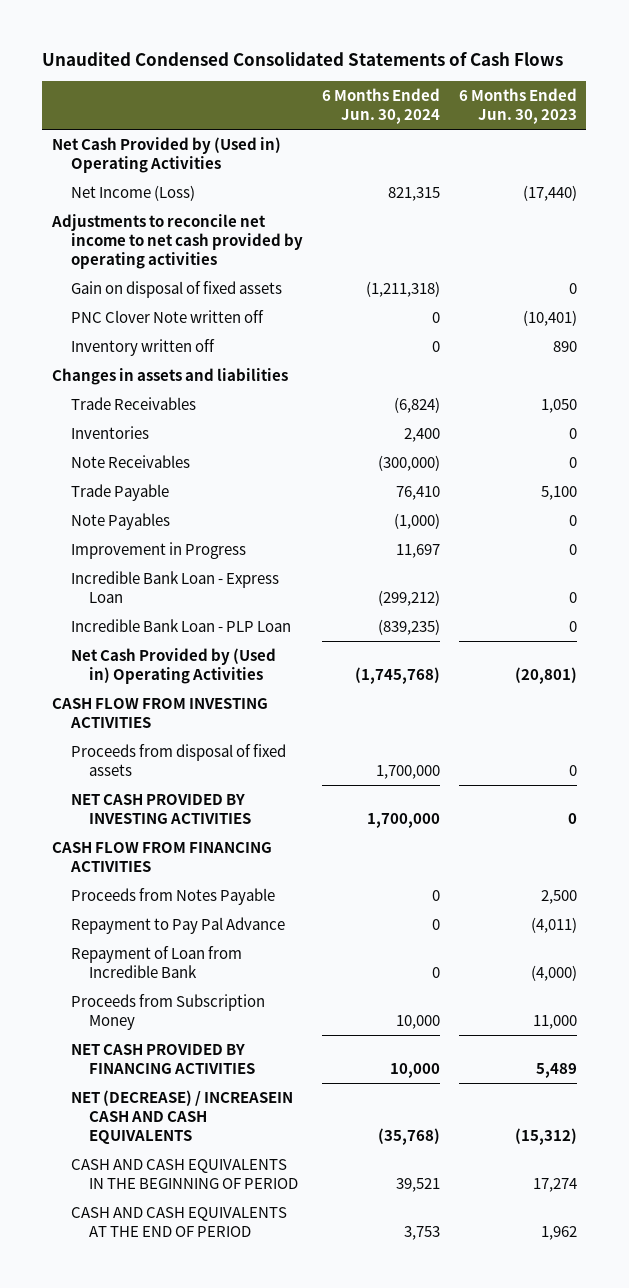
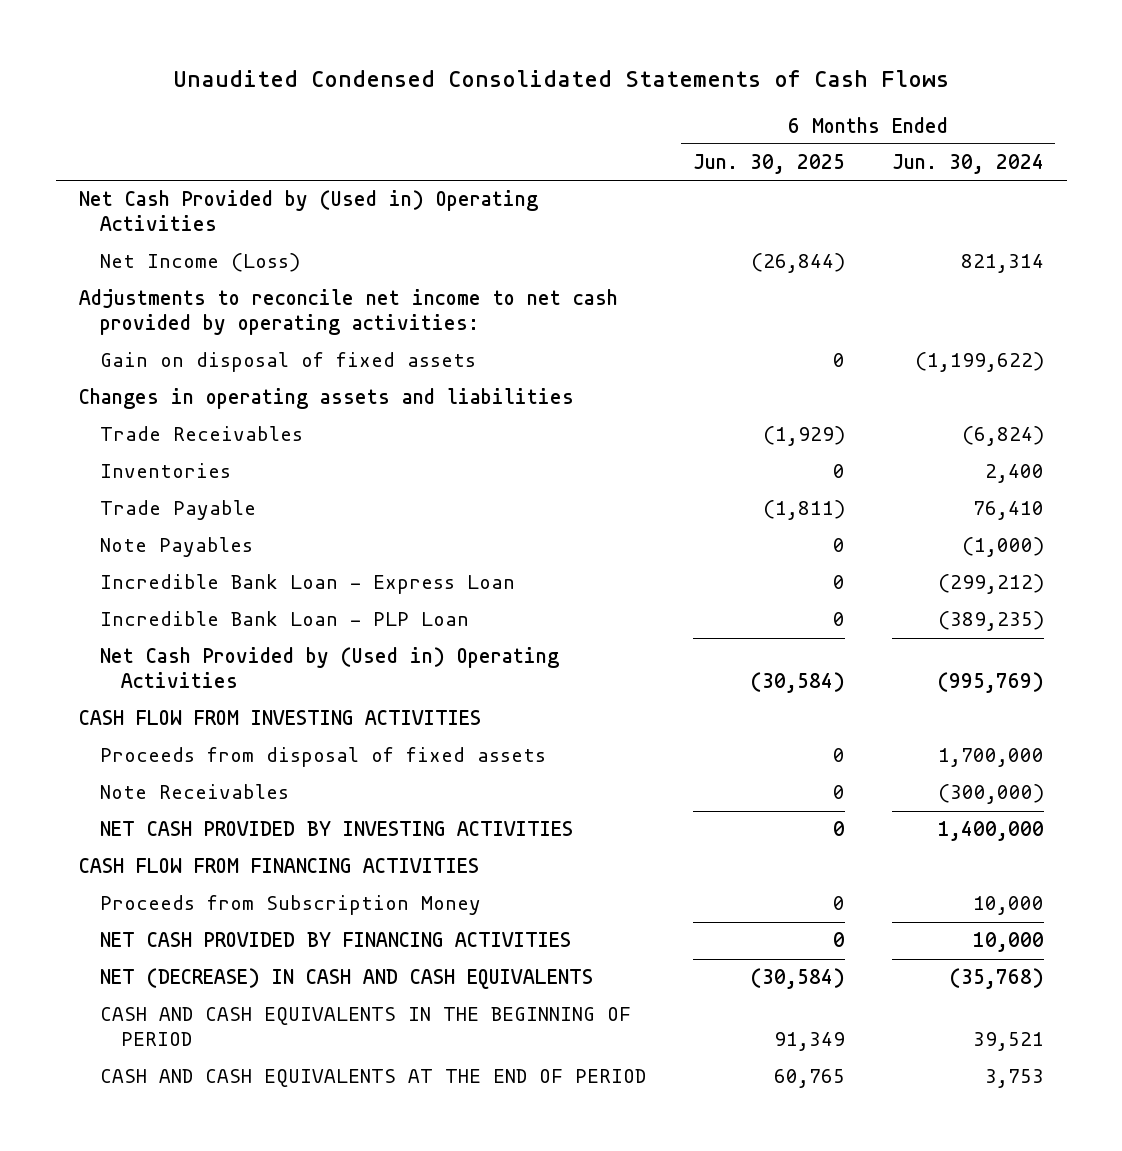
- | 6 Months Ended Jun. 30, 2024 | 6 Months Ended Jun. 30, 2023
+ | 6 Months Ended Jun. 30, 2025 | 6 Months Ended Jun. 30, 2024
- Net Income (Loss) | 821,315 | (17,440)
- Adjustments to reconcile net income to net cash provided by operating activities
- Gain on disposal of fixed assets | (1,211,318) | 0
- PNC Clover Note written off | 0 | (10,401)
- Inventory written off | 0 | 890
- Changes in assets and liabilities
+ Net Income (Loss) | (26,844) | 821,314
+ Adjustments to reconcile net income to net cash provided by operating activities:
+ Gain on disposal of fixed assets | 0 | (1,199,622)
+ Changes in operating assets and liabilities
- Improvement in Progress | 11,697 | 0
- Incredible Bank Loan - PLP Loan | (839,235) | 0
- Net Cash Provided by (Used in) Operating Activities | (1,745,768) | (20,801)
+ Incredible Bank Loan - PLP Loan | 0 | (389,235)
+ Net Cash Provided by (Used in) Operating Activities | (30,584) | (995,769)
- NET CASH PROVIDED BY INVESTING ACTIVITIES | 1,700,000 | 0
moved down: Note Receivables | 0 | (300,000)
+ NET CASH PROVIDED BY INVESTING ACTIVITIES | 0 | 1,400,000
- Proceeds from Notes Payable | 0 | 2,500
- Repayment to Pay Pal Advance | 0 | (4,011)
- Repayment of Loan from Incredible Bank | 0 | (4,000)
- NET (DECREASE) / INCREASEIN CASH AND CASH EQUIVALENTS | (35,768) | (15,312)
+ NET (DECREASE) IN CASH AND CASH EQUIVALENTS | (30,584) | (35,768)

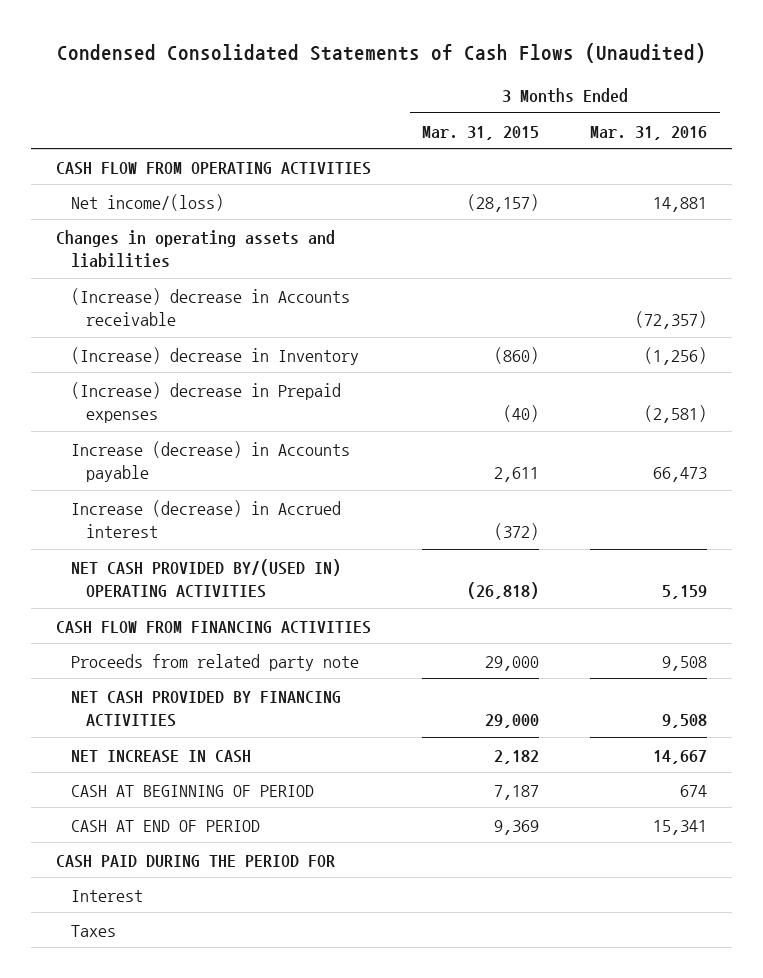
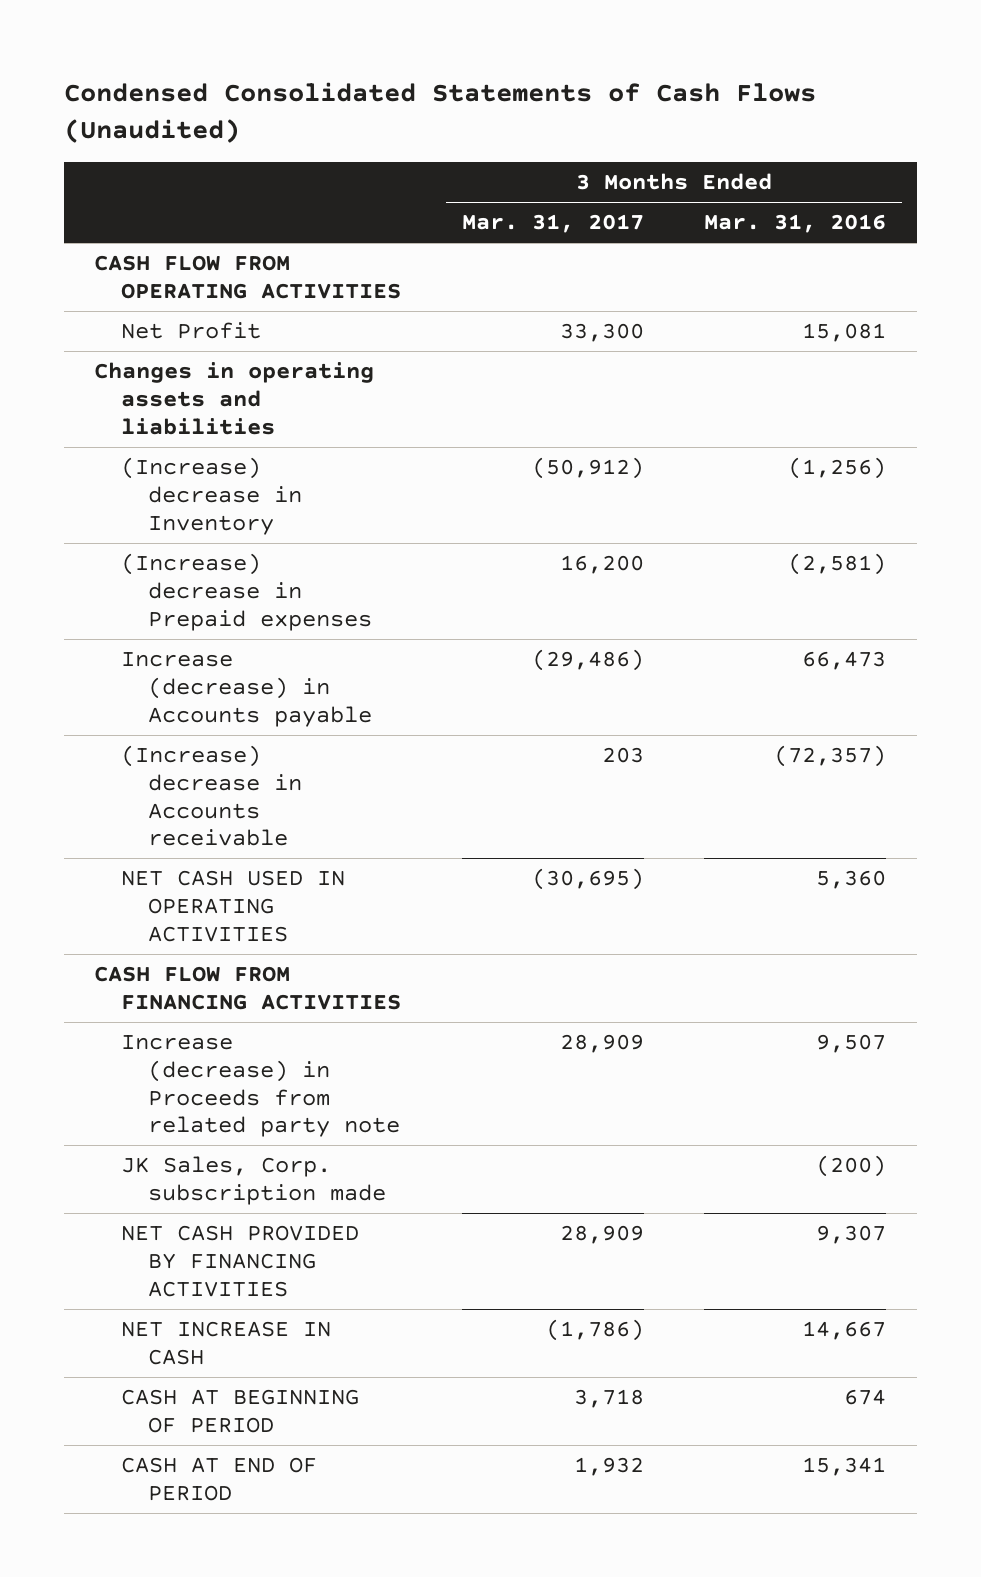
- | 3 Months Ended Mar. 31, 2015 | 3 Months Ended Mar. 31, 2016
+ | 3 Months Ended Mar. 31, 2017 | 3 Months Ended Mar. 31, 2016
- Net income/(loss) | (28,157) | 14,881
+ Net Profit | 33,300 | 15,081
- Increase (decrease) in Accrued interest | (372) |
- NET CASH PROVIDED BY/(USED IN) OPERATING ACTIVITIES | (26,818) | 5,159
moved down: (Increase) decrease in Accounts receivable | 203 | (72,357)
+ NET CASH USED IN OPERATING ACTIVITIES | (30,695) | 5,360
- Proceeds from related party note | 29,000 | 9,508
- NET CASH PROVIDED BY FINANCING ACTIVITIES | 29,000 | 9,508
+ Increase (decrease) in Proceeds from related party note | 28,909 | 9,507
+ JK Sales, Corp. subscription made | | (200)
+ NET CASH PROVIDED BY FINANCING ACTIVITIES | 28,909 | 9,307
- CASH PAID DURING THE PERIOD FOR
- Interest
- Taxes

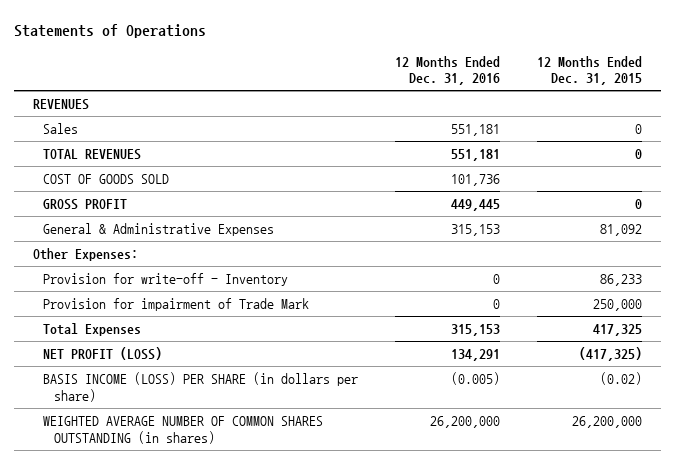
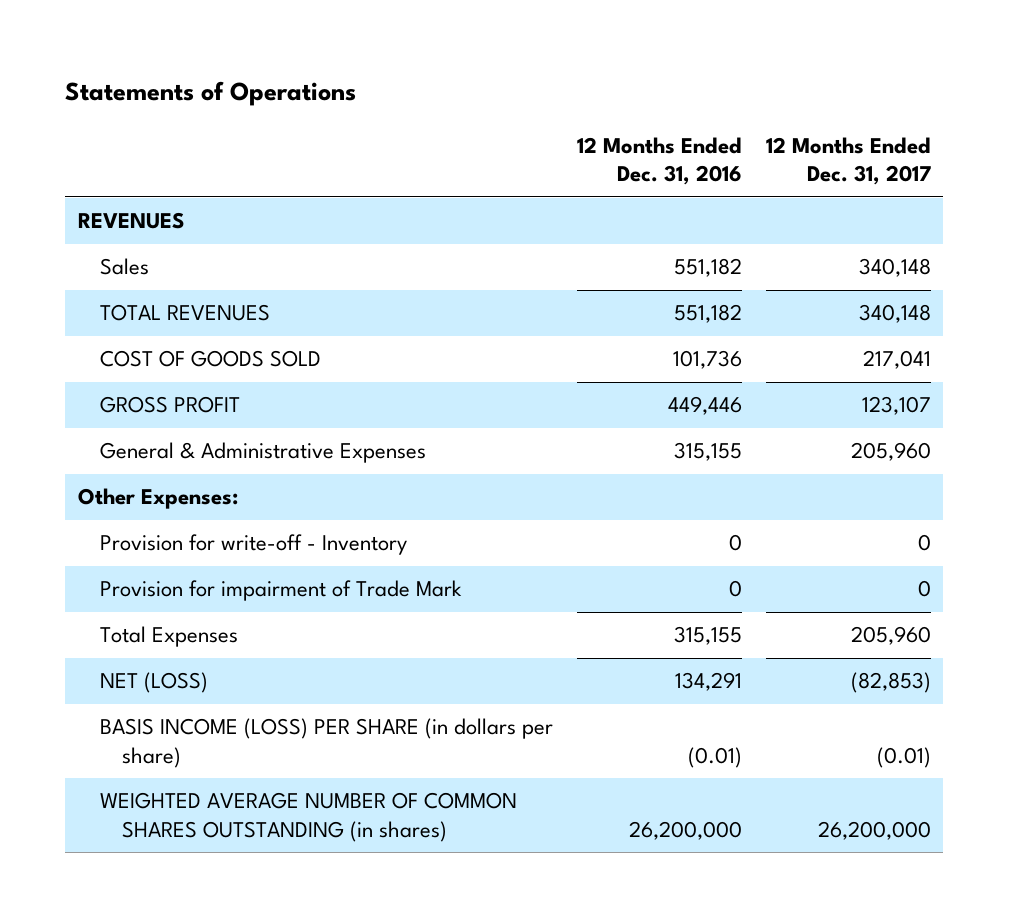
- | 12 Months Ended Dec. 31, 2016 | 12 Months Ended Dec. 31, 2015
+ | 12 Months Ended Dec. 31, 2016 | 12 Months Ended Dec. 31, 2017
- Sales | 551,181 | 0
- TOTAL REVENUES | 551,181 | 0
+ Sales | 551,182 | 340,148
+ TOTAL REVENUES | 551,182 | 340,148
- GROSS PROFIT | 449,445 | 0
- General & Administrative Expenses | 315,153 | 81,092
+ GROSS PROFIT | 449,446 | 123,107
+ General & Administrative Expenses | 315,155 | 205,960
- Total Expenses | 315,153 | 417,325
- NET PROFIT (LOSS) | 134,291 | (417,325)
- BASIS INCOME (LOSS) PER SHARE (in dollars per share) | (0.005) | (0.02)
+ Total Expenses | 315,155 | 205,960
+ NET (LOSS) | 134,291 | (82,853)
+ BASIS INCOME (LOSS) PER SHARE (in dollars per share) | (0.01) | (0.01)

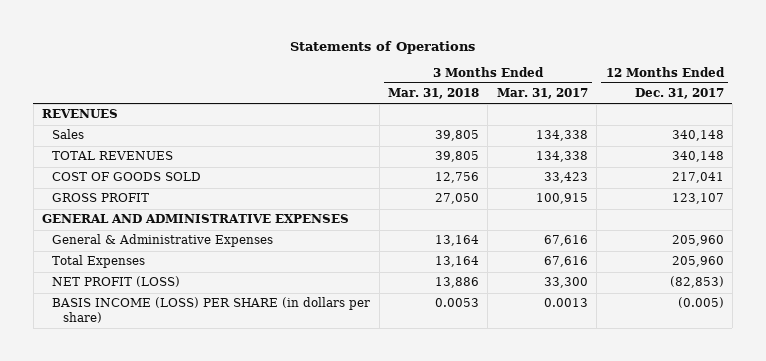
- | 12 Months Ended Dec. 31, 2016 | 12 Months Ended Dec. 31, 2017
+ | 3 Months Ended Mar. 31, 2018 | 3 Months Ended Mar. 31, 2017 | 12 Months Ended Dec. 31, 2017
+ GENERAL AND ADMINISTRATIVE EXPENSES
- Other Expenses:
- Provision for write-off - Inventory | 0 | 0
- Provision for impairment of Trade Mark | 0 | 0
- NET (LOSS) | 134,291 | (82,853)
- BASIS INCOME (LOSS) PER SHARE (in dollars per share) | (0.01) | (0.01)
- WEIGHTED AVERAGE NUMBER OF COMMON SHARES OUTSTANDING (in shares) | 26,200,000 | 26,200,000
+ NET PROFIT (LOSS) | 13,886 | 33,300 | (82,853)
+ BASIS INCOME (LOSS) PER SHARE (in dollars per share) | 0.0053 | 0.0013 | (0.005)

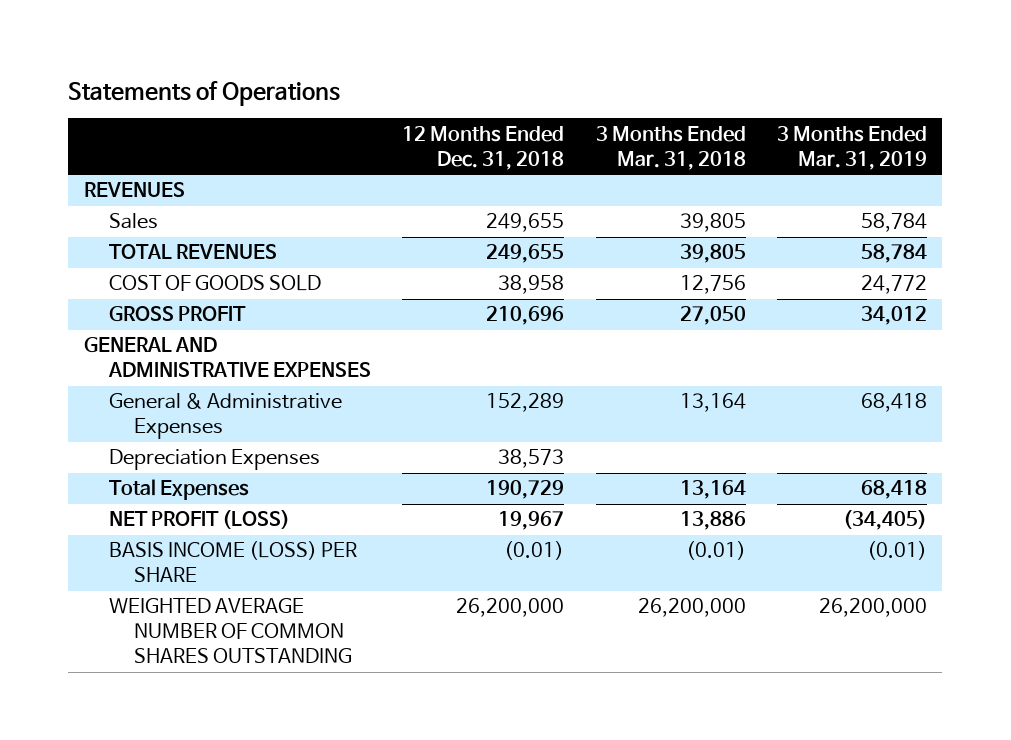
- | 3 Months Ended Mar. 31, 2018 | 3 Months Ended Mar. 31, 2017 | 12 Months Ended Dec. 31, 2017
+ | 12 Months Ended Dec. 31, 2018 | 3 Months Ended Mar. 31, 2018 | 3 Months Ended Mar. 31, 2019
+ Depreciation Expenses | 38,573 | |
- BASIS INCOME (LOSS) PER SHARE (in dollars per share) | 0.0053 | 0.0013 | (0.005)
+ BASIS INCOME (LOSS) PER SHARE | (0.01) | (0.01) | (0.01)
+ WEIGHTED AVERAGE NUMBER OF COMMON SHARES OUTSTANDING | 26,200,000 | 26,200,000 | 26,200,000

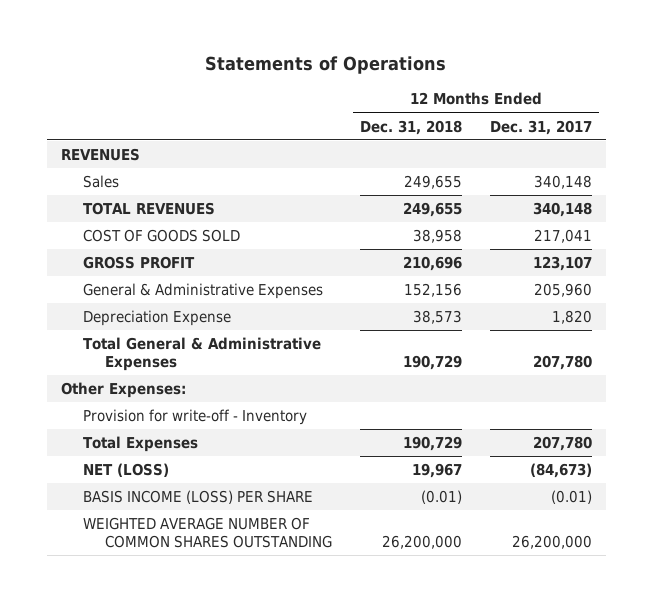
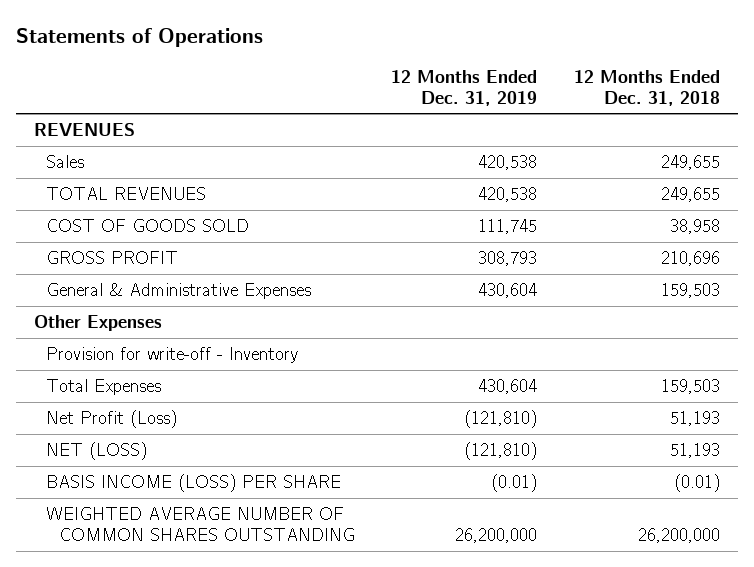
- | 12 Months Ended Dec. 31, 2018 | 12 Months Ended Dec. 31, 2017
+ | 12 Months Ended Dec. 31, 2019 | 12 Months Ended Dec. 31, 2018
- General & Administrative Expenses | 152,156 | 205,960
- Depreciation Expense | 38,573 | 1,820
- Total General & Administrative Expenses | 190,729 | 207,780
- Other Expenses:
+ General & Administrative Expenses | 430,604 | 159,503
+ Other Expenses
- Total Expenses | 190,729 | 207,780
- NET (LOSS) | 19,967 | (84,673)
+ Total Expenses | 430,604 | 159,503
+ Net Profit (Loss) | (121,810) | 51,193
+ NET (LOSS) | (121,810) | 51,193

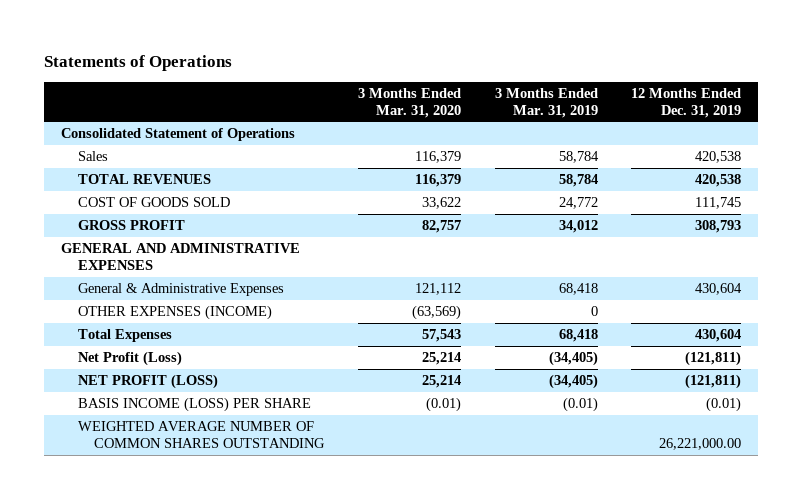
- | 12 Months Ended Dec. 31, 2019 | 12 Months Ended Dec. 31, 2018
+ | 3 Months Ended Mar. 31, 2020 | 3 Months Ended Mar. 31, 2019 | 12 Months Ended Dec. 31, 2019
- REVENUES
+ Consolidated Statement of Operations
+ GENERAL AND ADMINISTRATIVE EXPENSES
- Other Expenses
- Provision for write-off - Inventory
+ OTHER EXPENSES (INCOME) | (63,569) | 0 |
- Net Profit (Loss) | (121,810) | 51,193
- NET (LOSS) | (121,810) | 51,193
+ Net Profit (Loss) | 25,214 | (34,405) | (121,811)
+ NET PROFIT (LOSS) | 25,214 | (34,405) | (121,811)
- WEIGHTED AVERAGE NUMBER OF COMMON SHARES OUTSTANDING | 26,200,000 | 26,200,000
+ WEIGHTED AVERAGE NUMBER OF COMMON SHARES OUTSTANDING | | | 26,221,000.00

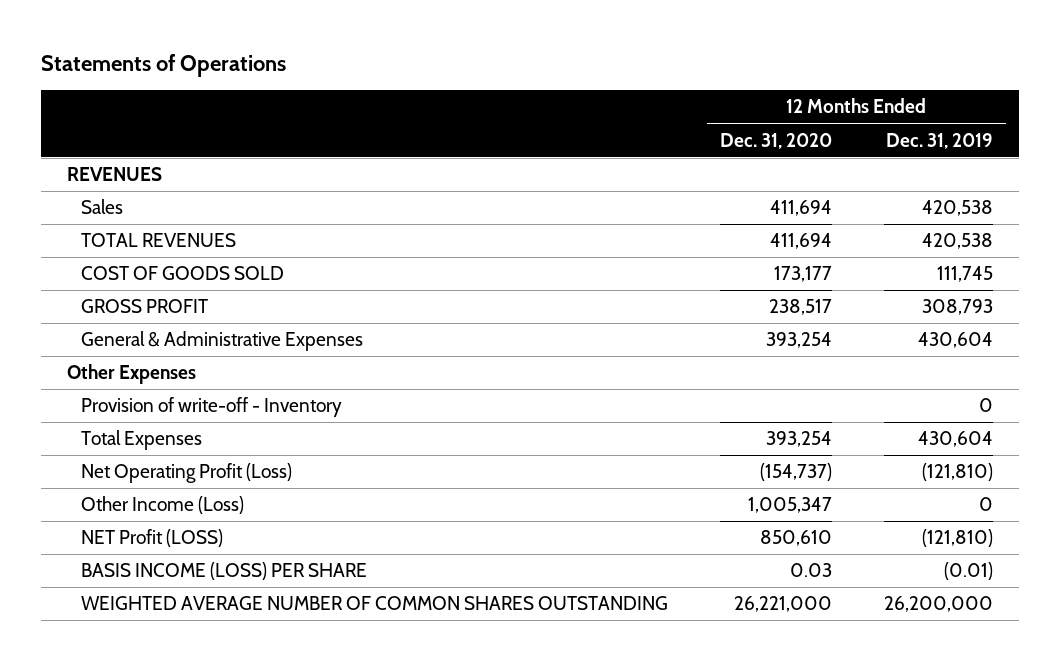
- | 3 Months Ended Mar. 31, 2020 | 3 Months Ended Mar. 31, 2019 | 12 Months Ended Dec. 31, 2019
+ | 12 Months Ended Dec. 31, 2020 | 12 Months Ended Dec. 31, 2019
- Consolidated Statement of Operations
+ REVENUES
- GENERAL AND ADMINISTRATIVE EXPENSES
- OTHER EXPENSES (INCOME) | (63,569) | 0 |
+ Other Expenses
+ Provision of write-off - Inventory | | 0
- Net Profit (Loss) | 25,214 | (34,405) | (121,811)
- NET PROFIT (LOSS) | 25,214 | (34,405) | (121,811)
+ Net Operating Profit (Loss) | (154,737) | (121,810)
+ Other Income (Loss) | 1,005,347 | 0
+ NET Profit (LOSS) | 850,610 | (121,810)
- WEIGHTED AVERAGE NUMBER OF COMMON SHARES OUTSTANDING | | | 26,221,000.00
+ WEIGHTED AVERAGE NUMBER OF COMMON SHARES OUTSTANDING | 26,221,000 | 26,200,000

